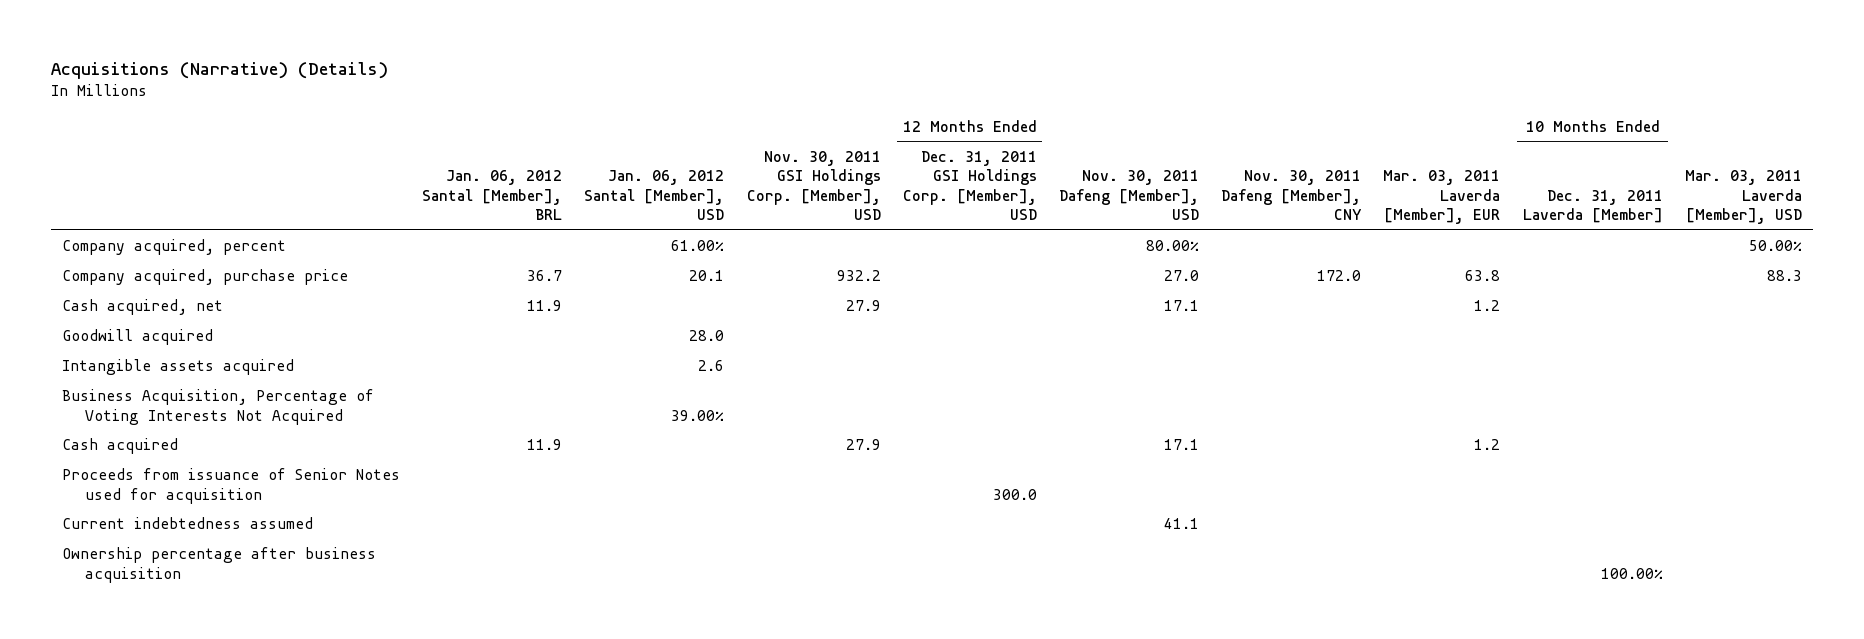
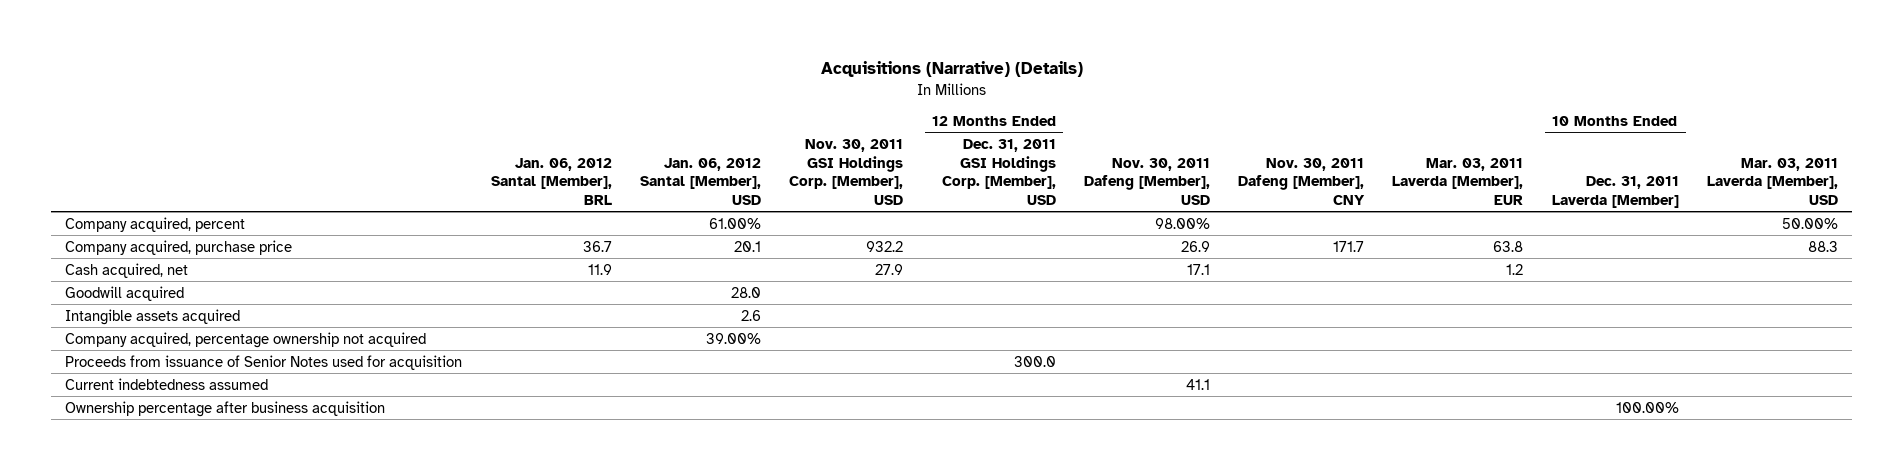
- Company acquired, percent | | 61.00% | | | 80.00% | | | | 50.00%
- Company acquired, purchase price | 36.7 | 20.1 | 932.2 | | 27.0 | 172.0 | 63.8 | | 88.3
+ Company acquired, percent | | 61.00% | | | 98.00% | | | | 50.00%
+ Company acquired, purchase price | 36.7 | 20.1 | 932.2 | | 26.9 | 171.7 | 63.8 | | 88.3
- Business Acquisition, Percentage of Voting Interests Not Acquired | | 39.00% | | | | | | |
- Cash acquired | 11.9 | | 27.9 | | 17.1 | | 1.2 | |
+ Company acquired, percentage ownership not acquired | | 39.00% | | | | | | |

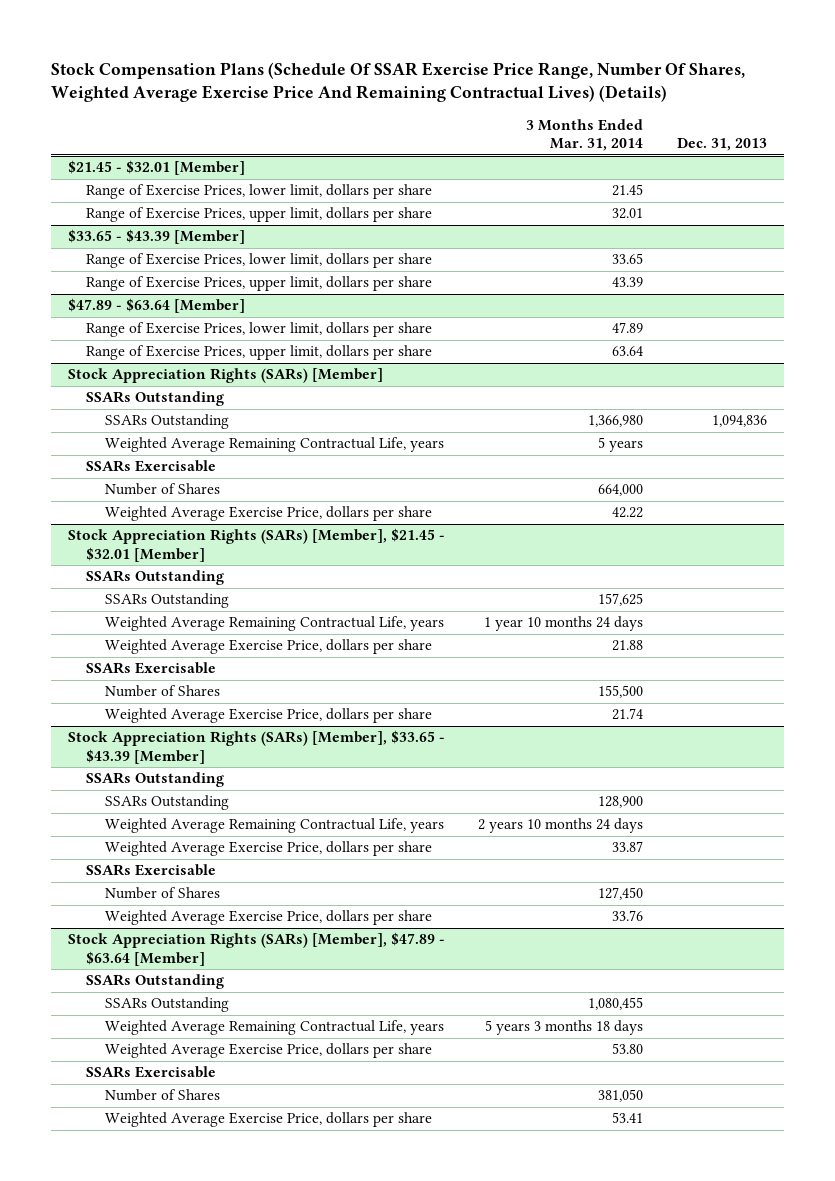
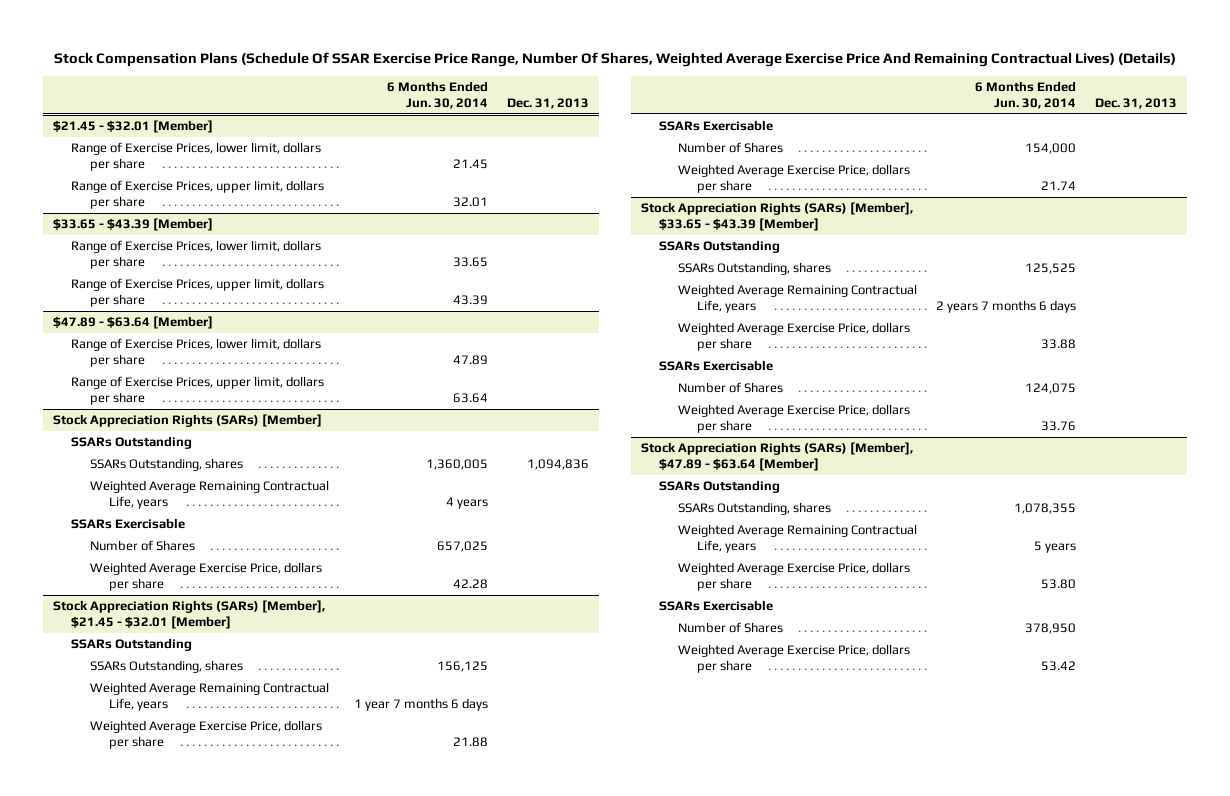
- | 3 Months Ended Mar. 31, 2014 | Dec. 31, 2013
+ | 6 Months Ended Jun. 30, 2014 | Dec. 31, 2013
@ Stock Appreciation Rights (SARs) [Member]
- SSARs Outstanding | 1,366,980 | 1,094,836
+ SSARs Outstanding, shares | 1,360,005 | 1,094,836
@ Stock Appreciation Rights (SARs) [Member], $21.45 - $32.01 [Member]
- SSARs Outstanding | 157,625 |
+ SSARs Outstanding, shares | 156,125 |
@ Stock Appreciation Rights (SARs) [Member], $33.65 - $43.39 [Member]
- SSARs Outstanding | 128,900 |
+ SSARs Outstanding, shares | 125,525 |
@ Stock Appreciation Rights (SARs) [Member], $47.89 - $63.64 [Member]
- SSARs Outstanding | 1,080,455 |
+ SSARs Outstanding, shares | 1,078,355 |

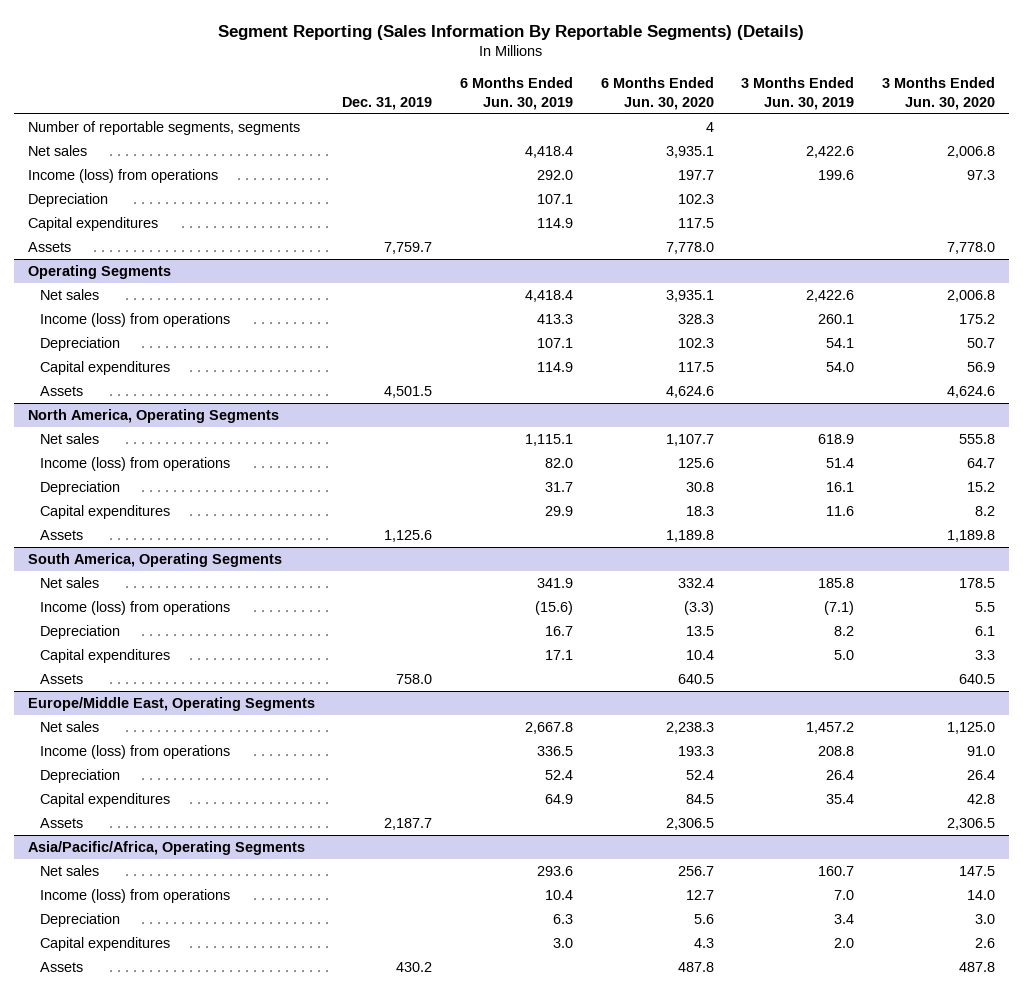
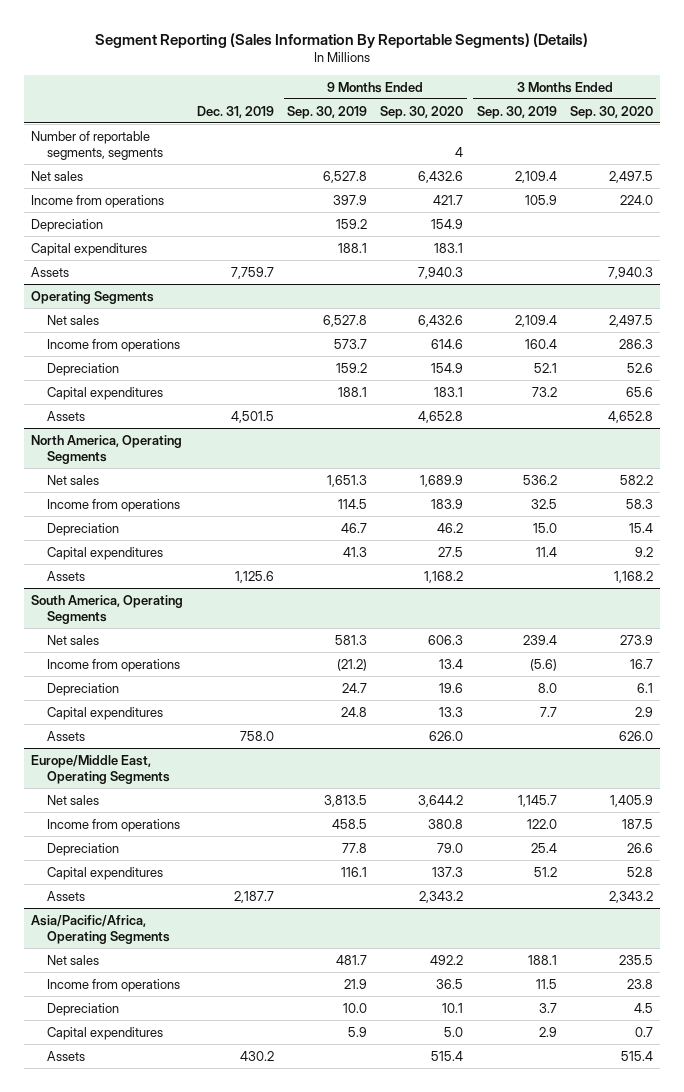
- | Dec. 31, 2019 | 6 Months Ended Jun. 30, 2019 | 6 Months Ended Jun. 30, 2020 | 3 Months Ended Jun. 30, 2019 | 3 Months Ended Jun. 30, 2020
+ | Dec. 31, 2019 | 9 Months Ended Sep. 30, 2019 | 9 Months Ended Sep. 30, 2020 | 3 Months Ended Sep. 30, 2019 | 3 Months Ended Sep. 30, 2020
- Income (loss) from operations | | 292.0 | 197.7 | 199.6 | 97.3
+ Income from operations | | 397.9 | 421.7 | 105.9 | 224.0
@ Operating Segments
- Income (loss) from operations | | 413.3 | 328.3 | 260.1 | 175.2
+ Income from operations | | 573.7 | 614.6 | 160.4 | 286.3
@ North America, Operating Segments
- Income (loss) from operations | | 82.0 | 125.6 | 51.4 | 64.7
+ Income from operations | | 114.5 | 183.9 | 32.5 | 58.3
@ South America, Operating Segments
- Income (loss) from operations | | (15.6) | (3.3) | (7.1) | 5.5
+ Income from operations | | (21.2) | 13.4 | (5.6) | 16.7
@ Europe/Middle East, Operating Segments
- Income (loss) from operations | | 336.5 | 193.3 | 208.8 | 91.0
+ Income from operations | | 458.5 | 380.8 | 122.0 | 187.5
@ Asia/Pacific/Africa, Operating Segments
- Income (loss) from operations | | 10.4 | 12.7 | 7.0 | 14.0
+ Income from operations | | 21.9 | 36.5 | 11.5 | 23.8

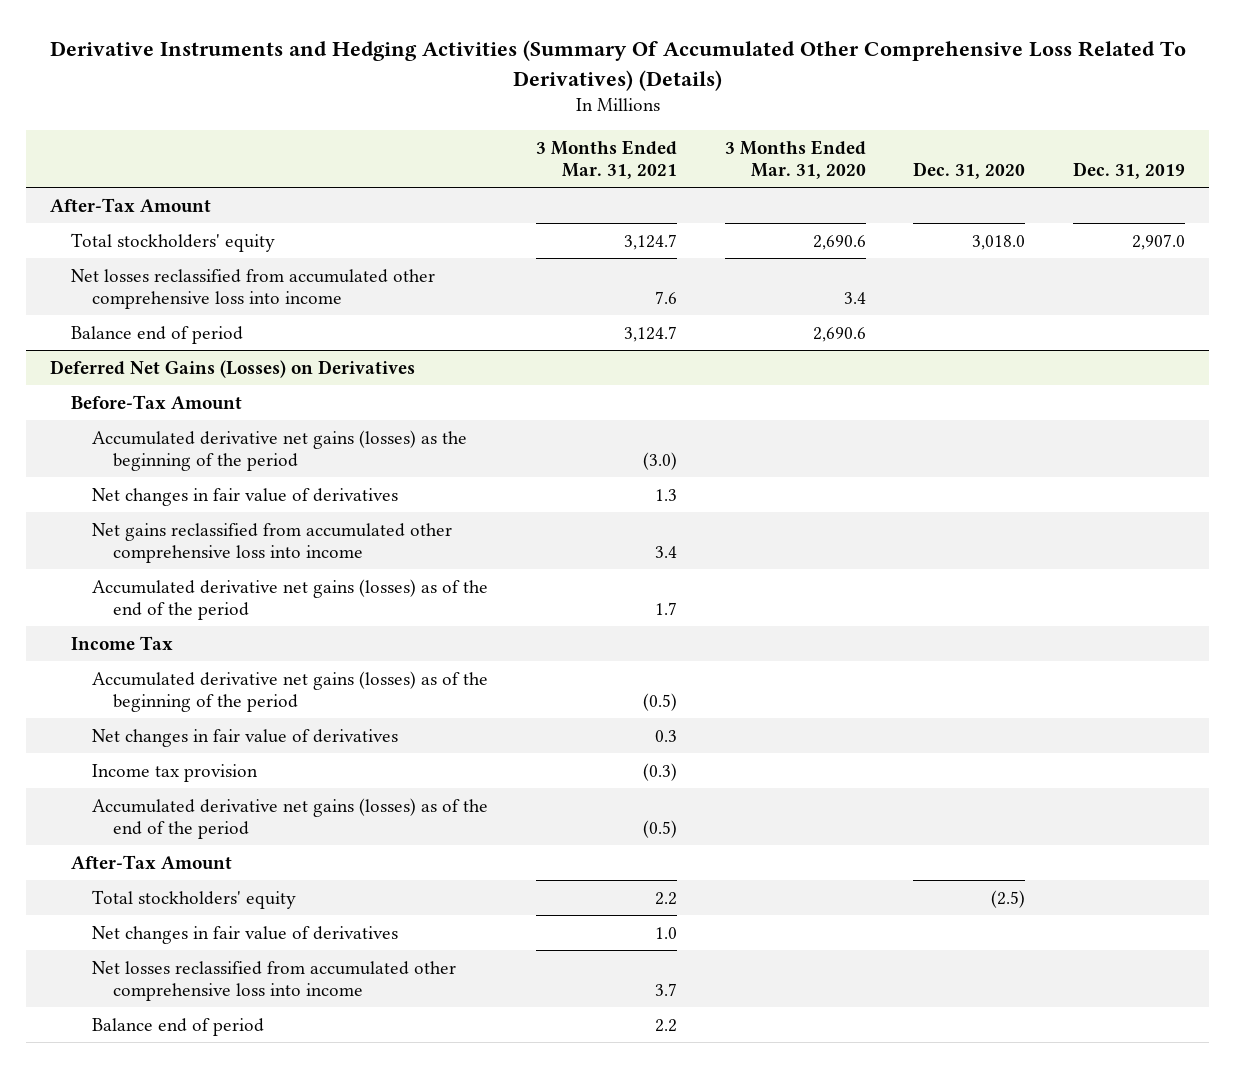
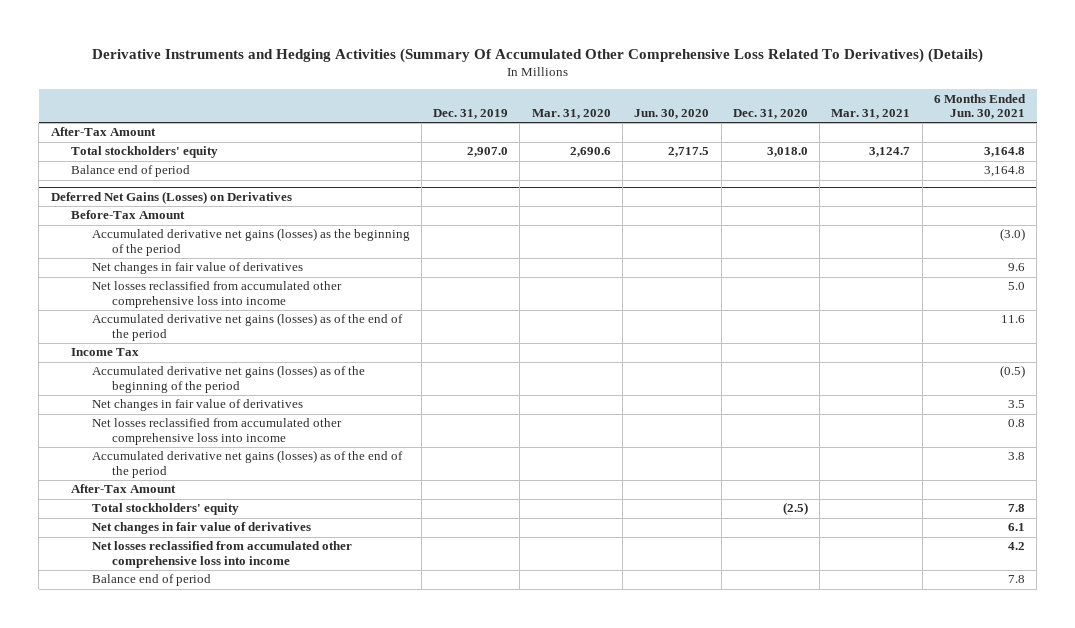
- | 3 Months Ended Mar. 31, 2021 | 3 Months Ended Mar. 31, 2020 | Dec. 31, 2020 | Dec. 31, 2019
+ | Dec. 31, 2019 | Mar. 31, 2020 | Jun. 30, 2020 | Dec. 31, 2020 | Mar. 31, 2021 | 6 Months Ended Jun. 30, 2021
- Net losses reclassified from accumulated other comprehensive loss into income | 7.6 | 3.4 | |
@ Deferred Net Gains (Losses) on Derivatives
- Net gains reclassified from accumulated other comprehensive loss into income | 3.4 | | |
+ Net losses reclassified from accumulated other comprehensive loss into income | | | | | | 5.0
- Income tax provision | (0.3) | | |
+ Net losses reclassified from accumulated other comprehensive loss into income | | | | | | 0.8

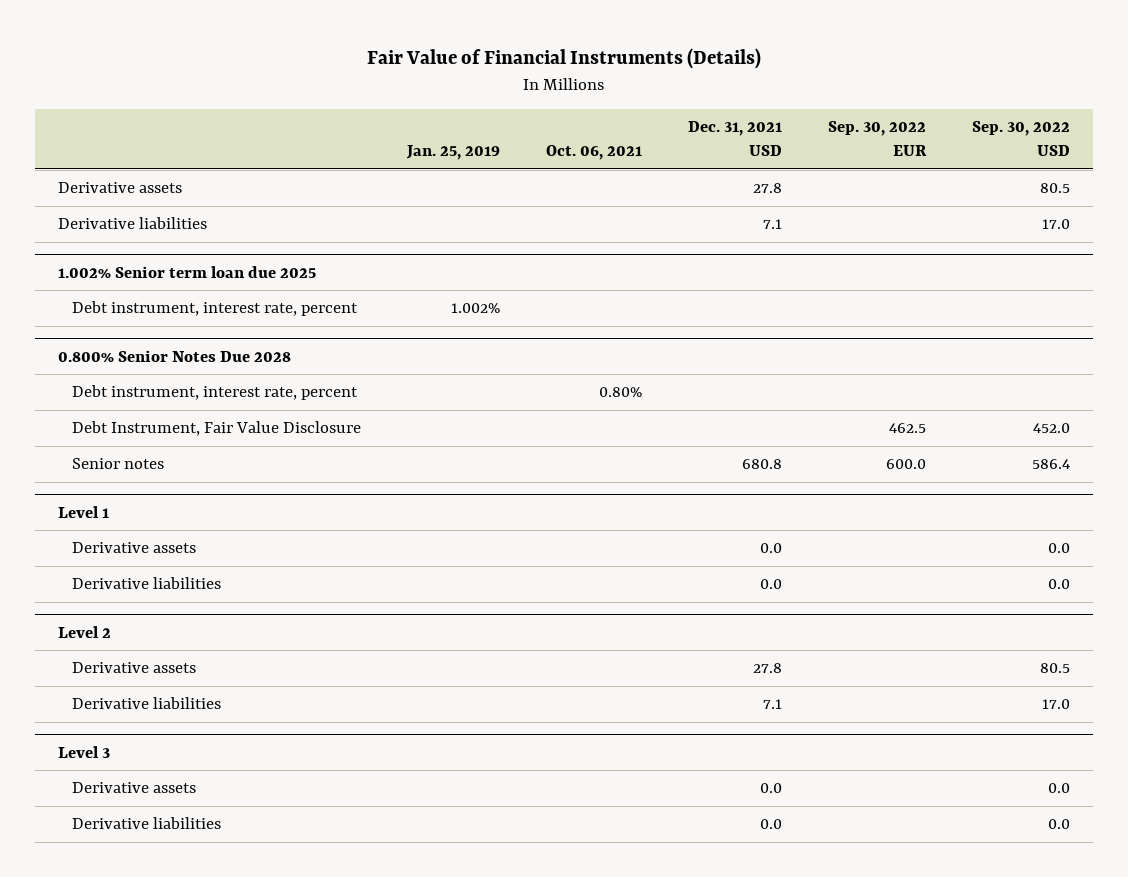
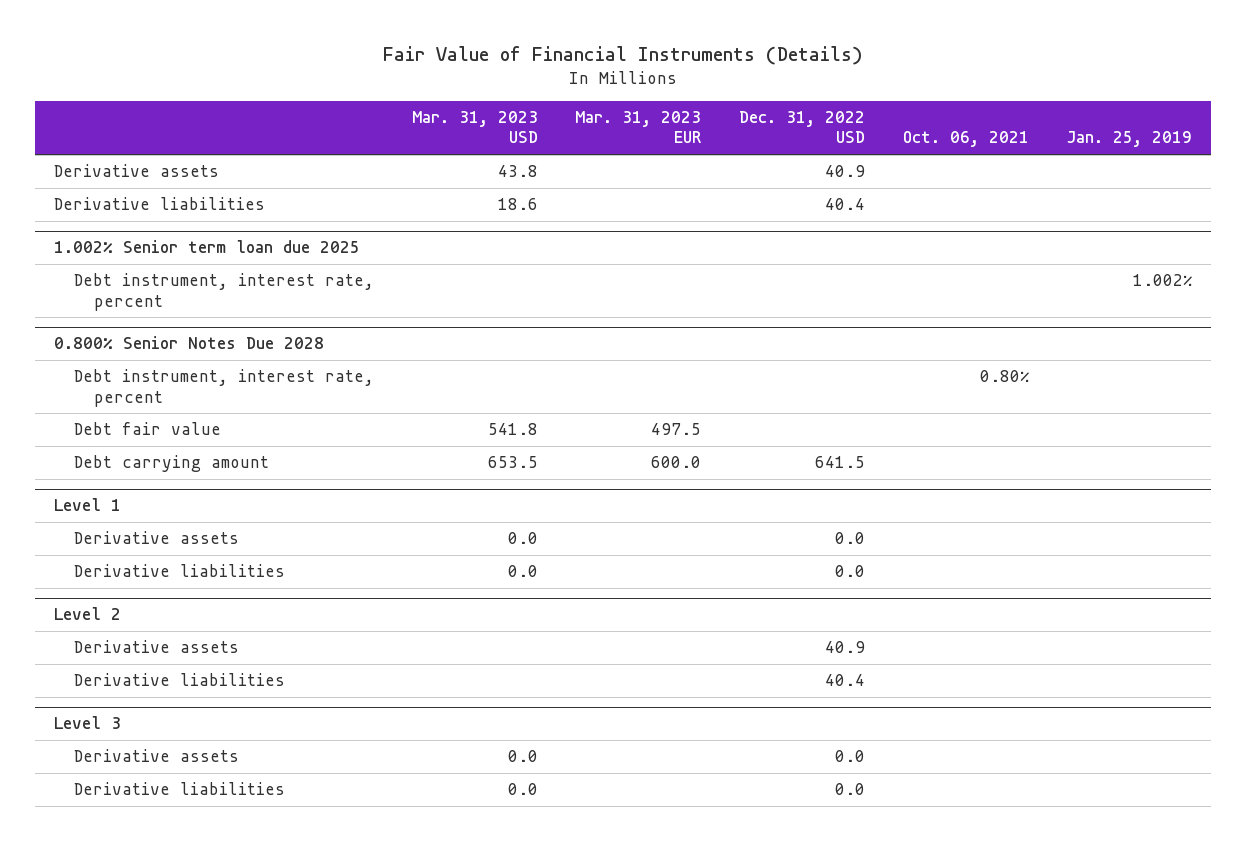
- | Jan. 25, 2019 | Oct. 06, 2021 | Dec. 31, 2021 USD | Sep. 30, 2022 EUR | Sep. 30, 2022 USD
+ | Mar. 31, 2023 USD | Mar. 31, 2023 EUR | Dec. 31, 2022 USD | Oct. 06, 2021 | Jan. 25, 2019
@ 0.800% Senior Notes Due 2028
- Debt Instrument, Fair Value Disclosure | | | | 462.5 | 452.0
- Senior notes | | | 680.8 | 600.0 | 586.4
+ Debt fair value | 541.8 | 497.5 | | |
+ Debt carrying amount | 653.5 | 600.0 | 641.5 | |

